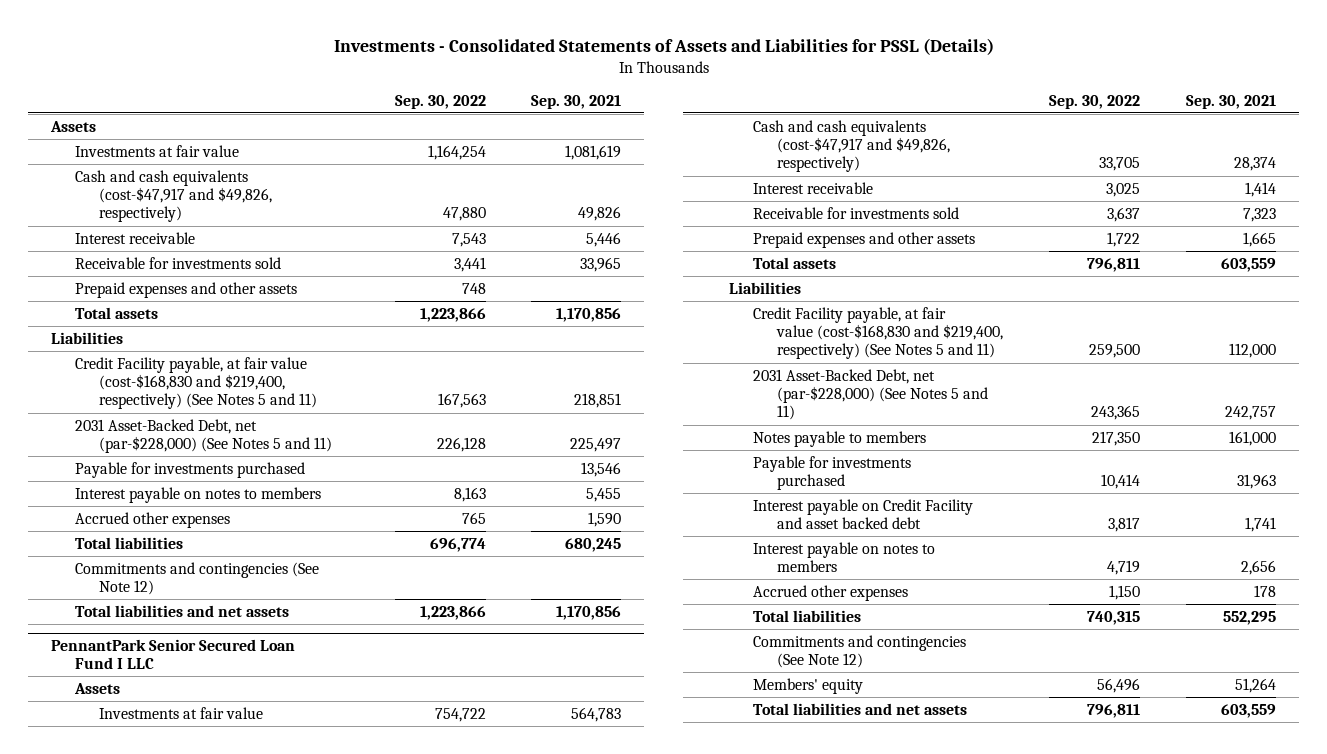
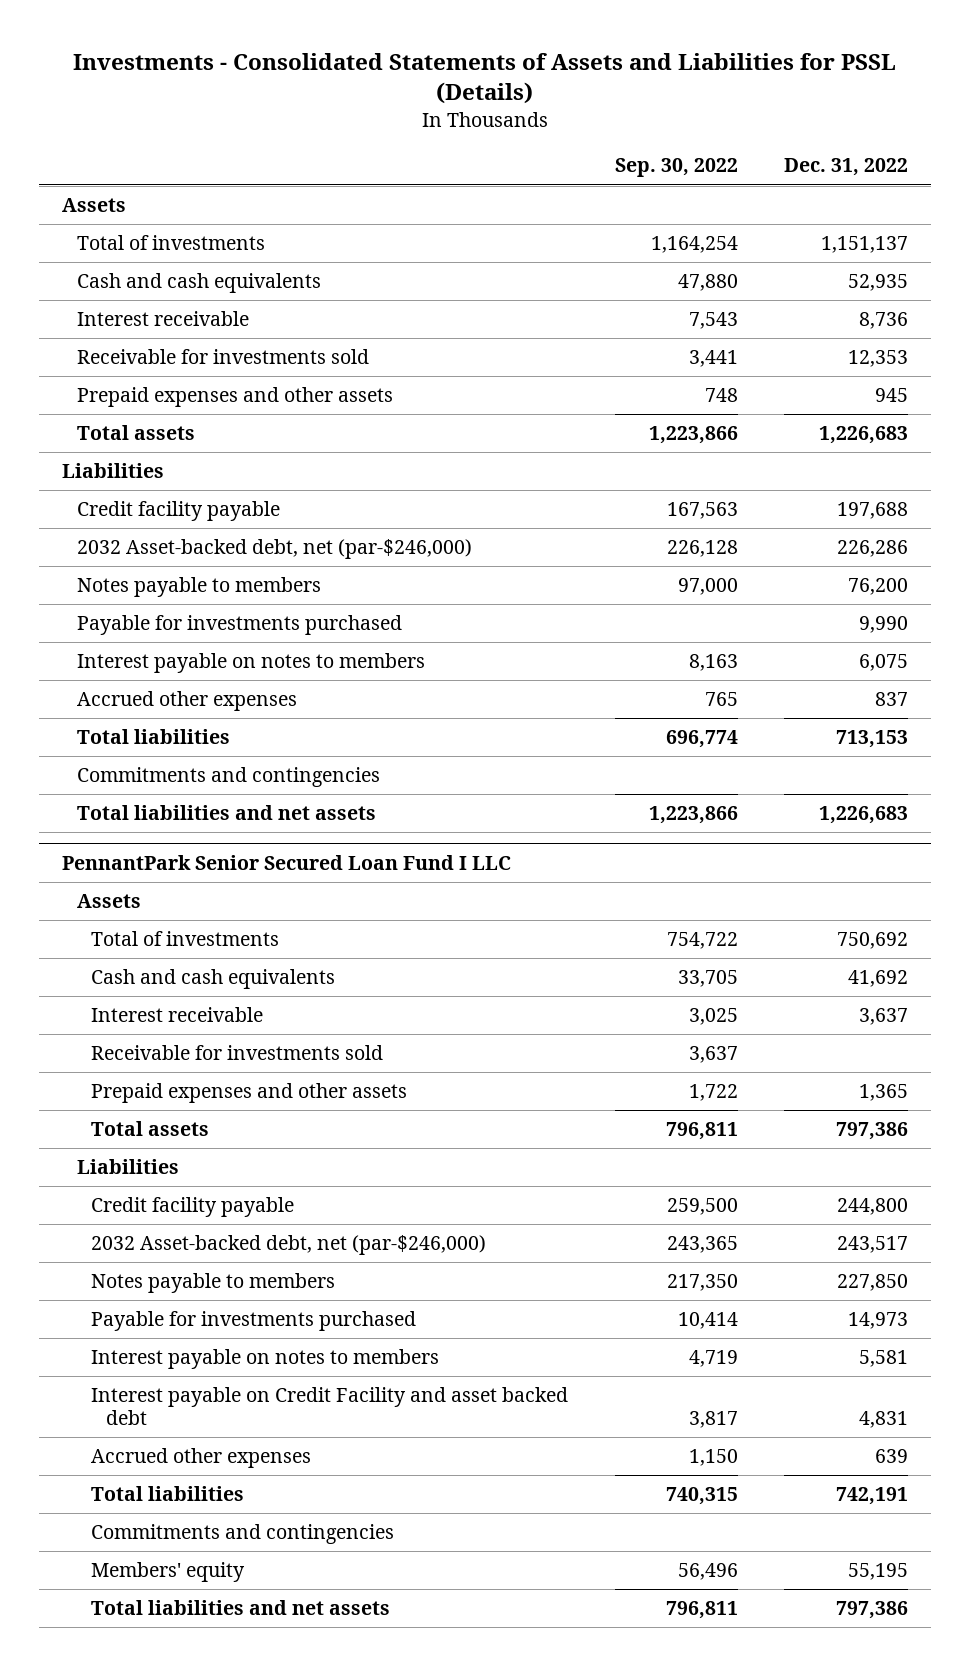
- | Sep. 30, 2022 | Sep. 30, 2021
+ | Sep. 30, 2022 | Dec. 31, 2022
- Investments at fair value | 1,164,254 | 1,081,619
- Cash and cash equivalents (cost-$47,917 and $49,826, respectively) | 47,880 | 49,826
+ Total of investments | 1,164,254 | 1,151,137
+ Cash and cash equivalents | 47,880 | 52,935
- Credit Facility payable, at fair value (cost-$168,830 and $219,400, respectively) (See Notes 5 and 11) | 167,563 | 218,851
- 2031 Asset-Backed Debt, net (par-$228,000) (See Notes 5 and 11) | 226,128 | 225,497
+ Credit facility payable | 167,563 | 197,688
+ 2032 Asset-backed debt, net (par-$246,000) | 226,128 | 226,286
+ Notes payable to members | 97,000 | 76,200
- Commitments and contingencies (See Note 12)
+ Commitments and contingencies
@ PennantPark Senior Secured Loan Fund I LLC
- Investments at fair value | 754,722 | 564,783
- Cash and cash equivalents (cost-$47,917 and $49,826, respectively) | 33,705 | 28,374
+ Total of investments | 754,722 | 750,692
+ Cash and cash equivalents | 33,705 | 41,692
- Credit Facility payable, at fair value (cost-$168,830 and $219,400, respectively) (See Notes 5 and 11) | 259,500 | 112,000
- 2031 Asset-Backed Debt, net (par-$228,000) (See Notes 5 and 11) | 243,365 | 242,757
+ Credit facility payable | 259,500 | 244,800
+ 2032 Asset-backed debt, net (par-$246,000) | 243,365 | 243,517
moved down: Interest payable on Credit Facility and asset backed debt | 3,817 | 4,831
- Commitments and contingencies (See Note 12)
+ Commitments and contingencies

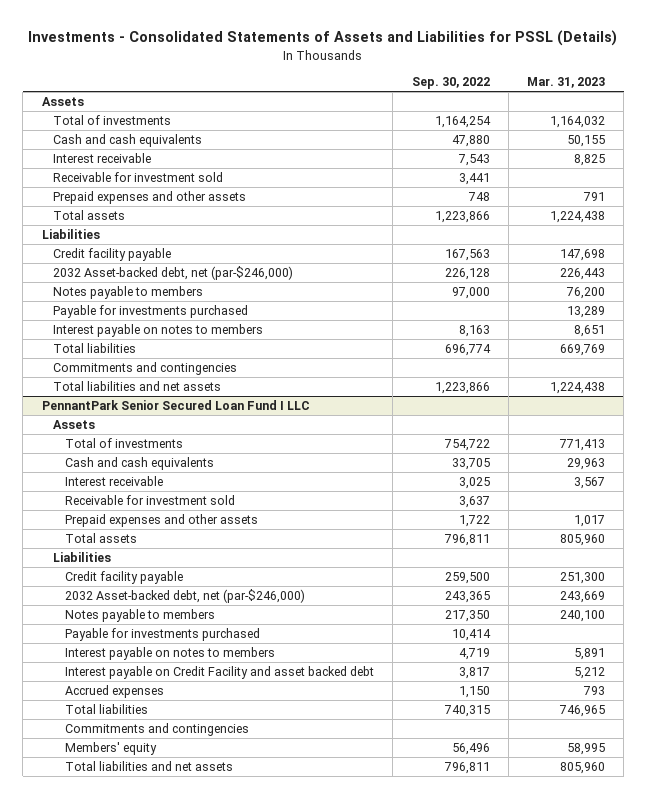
- | Sep. 30, 2022 | Dec. 31, 2022
+ | Sep. 30, 2022 | Mar. 31, 2023
- Receivable for investments sold | 3,441 | 12,353
+ Receivable for investment sold | 3,441 |
- Accrued other expenses | 765 | 837
@ PennantPark Senior Secured Loan Fund I LLC
- Receivable for investments sold | 3,637 |
+ Receivable for investment sold | 3,637 |
- Accrued other expenses | 1,150 | 639
+ Accrued expenses | 1,150 | 793

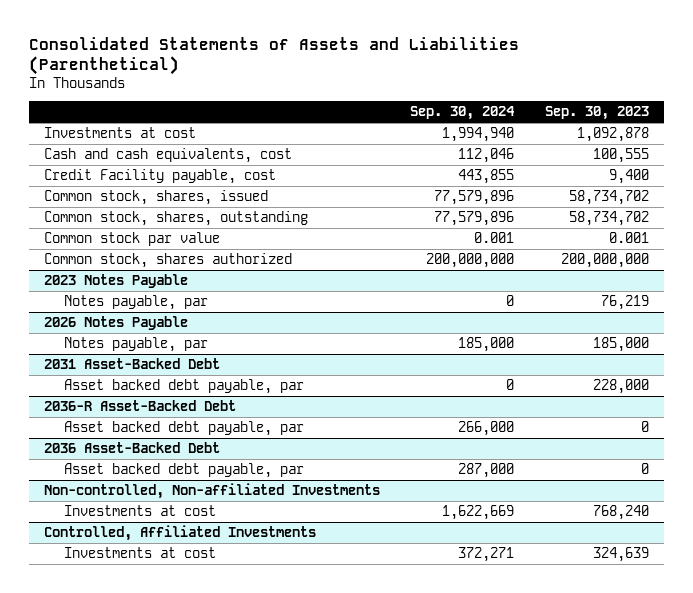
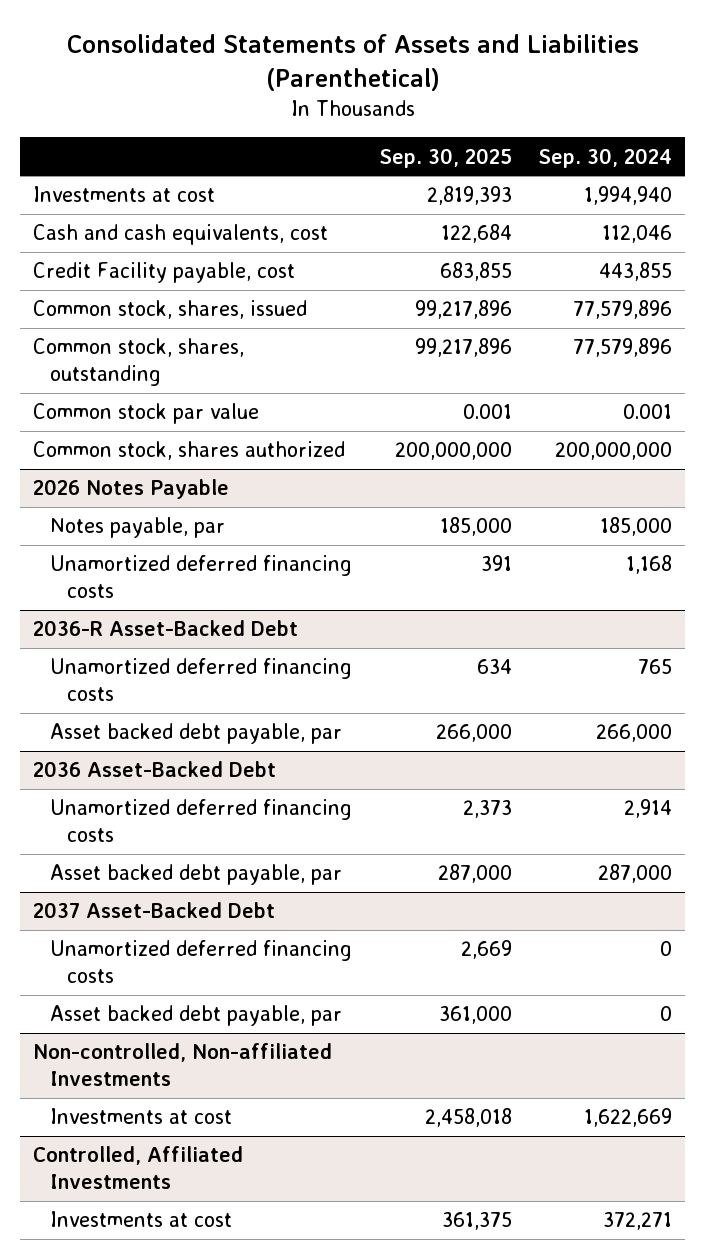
- | Sep. 30, 2024 | Sep. 30, 2023
+ | Sep. 30, 2025 | Sep. 30, 2024
- 2023 Notes Payable
- Notes payable, par | 0 | 76,219
- 2031 Asset-Backed Debt
- Asset backed debt payable, par | 0 | 228,000
@ 2026 Notes Payable
+ Unamortized deferred financing costs | 391 | 1,168
@ 2036-R Asset-Backed Debt
+ Unamortized deferred financing costs | 634 | 765
@ 2036 Asset-Backed Debt
+ Unamortized deferred financing costs | 2,373 | 2,914
+ 2037 Asset-Backed Debt
+ Unamortized deferred financing costs | 2,669 | 0
+ Asset backed debt payable, par | 361,000 | 0

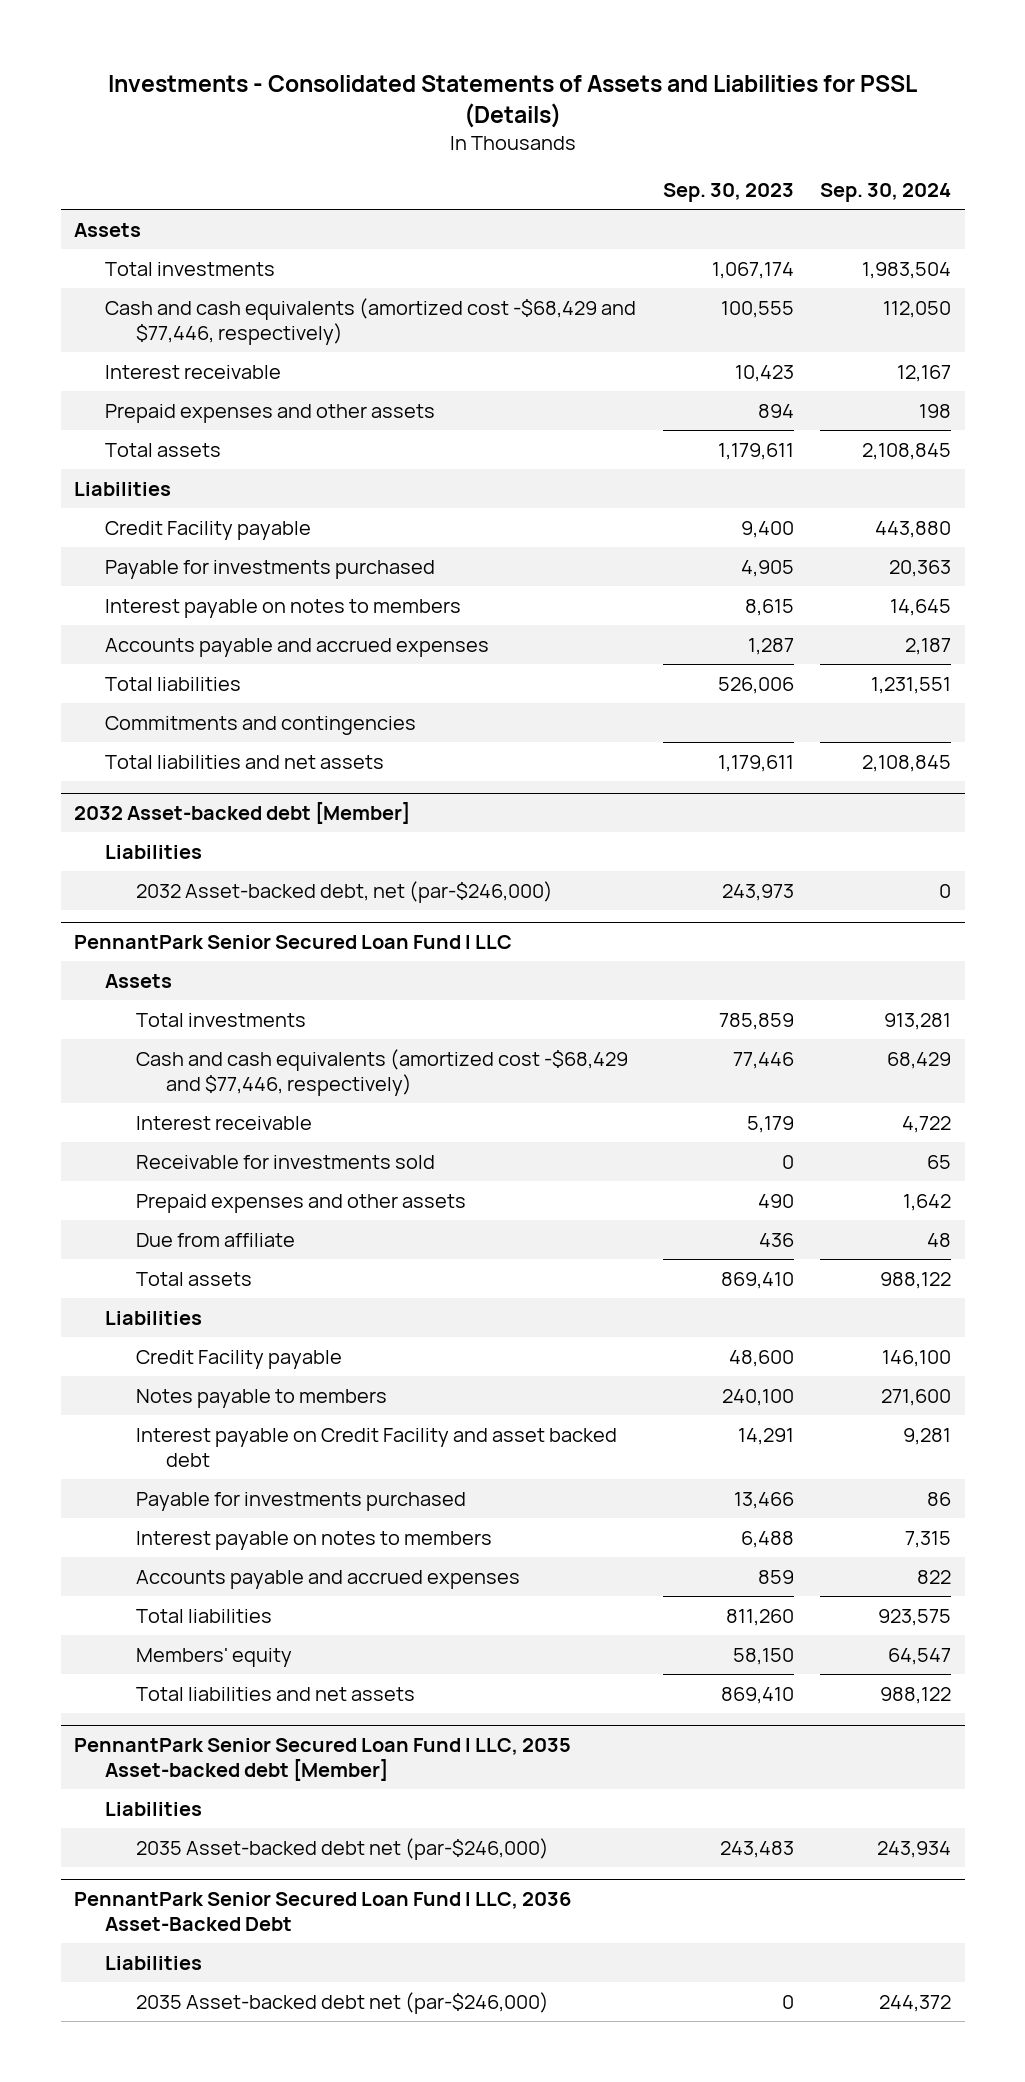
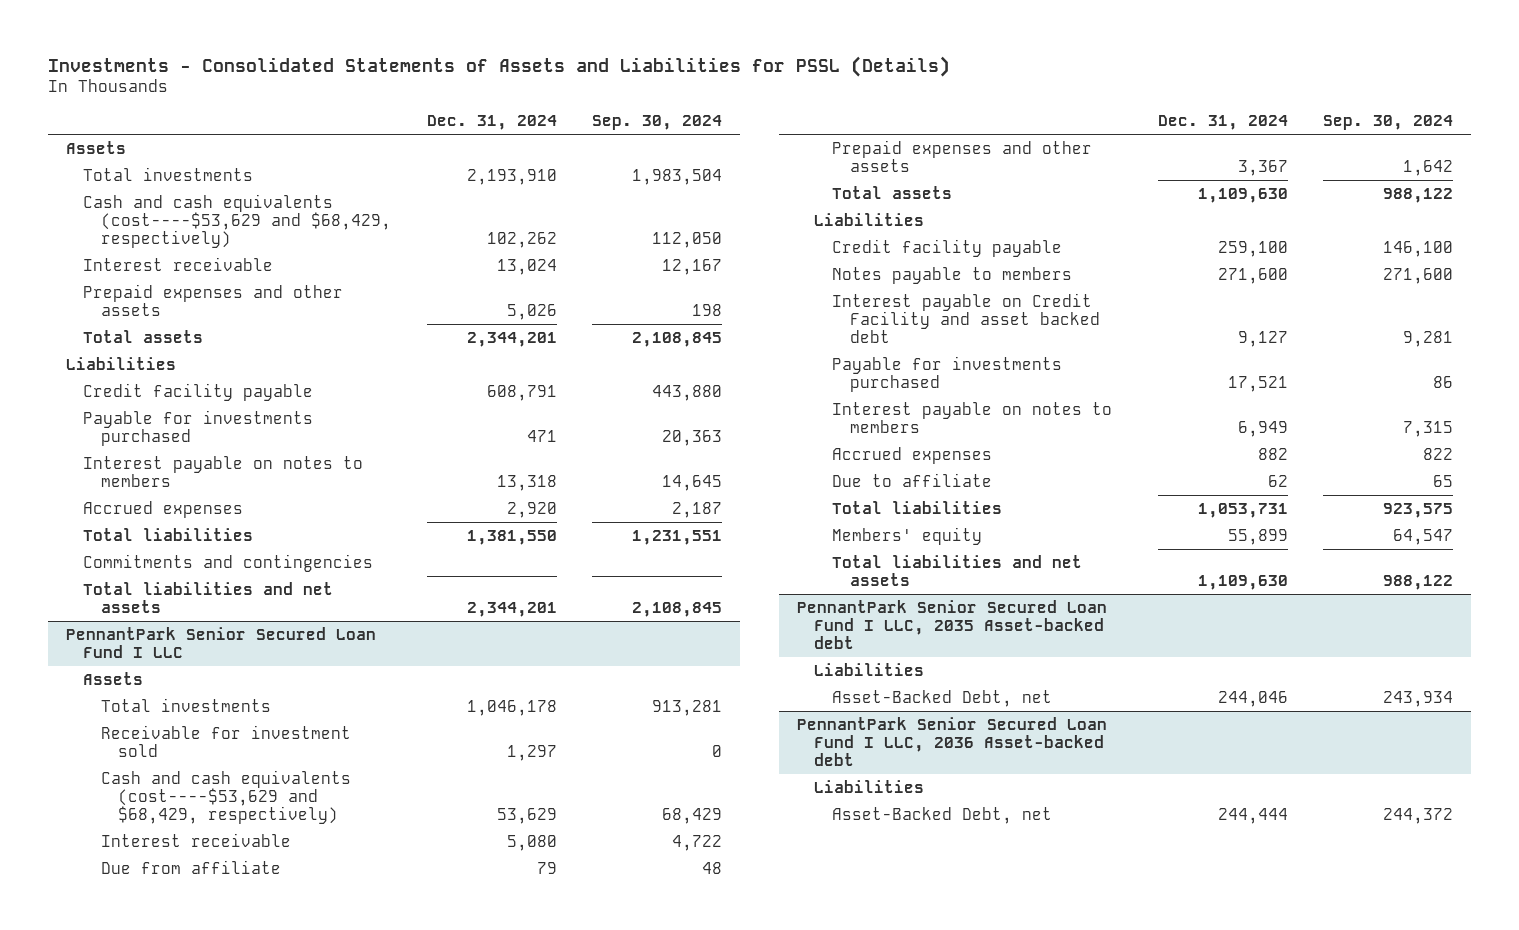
- | Sep. 30, 2023 | Sep. 30, 2024
+ | Dec. 31, 2024 | Sep. 30, 2024
- Cash and cash equivalents (amortized cost -$68,429 and $77,446, respectively) | 100,555 | 112,050
+ Cash and cash equivalents (cost----$53,629 and $68,429, respectively) | 102,262 | 112,050
- Credit Facility payable | 9,400 | 443,880
+ Credit facility payable | 608,791 | 443,880
- Accounts payable and accrued expenses | 1,287 | 2,187
+ Accrued expenses | 2,920 | 2,187
- 2032 Asset-backed debt [Member]
- Liabilities
- 2032 Asset-backed debt, net (par-$246,000) | 243,973 | 0
@ PennantPark Senior Secured Loan Fund I LLC
- Cash and cash equivalents (amortized cost -$68,429 and $77,446, respectively) | 77,446 | 68,429
+ Receivable for investment sold | 1,297 | 0
+ Cash and cash equivalents (cost----$53,629 and $68,429, respectively) | 53,629 | 68,429
- Receivable for investments sold | 0 | 65
moved down: Prepaid expenses and other assets | 3,367 | 1,642
- Credit Facility payable | 48,600 | 146,100
+ Credit facility payable | 259,100 | 146,100
- Accounts payable and accrued expenses | 859 | 822
+ Accrued expenses | 882 | 822
+ Due to affiliate | 62 | 65
- PennantPark Senior Secured Loan Fund I LLC, 2035 Asset-backed debt [Member]
+ PennantPark Senior Secured Loan Fund I LLC, 2035 Asset-backed debt
- 2035 Asset-backed debt net (par-$246,000) | 243,483 | 243,934
- PennantPark Senior Secured Loan Fund I LLC, 2036 Asset-Backed Debt
+ Asset-Backed Debt, net | 244,046 | 243,934
+ PennantPark Senior Secured Loan Fund I LLC, 2036 Asset-backed debt
- 2035 Asset-backed debt net (par-$246,000) | 0 | 244,372
+ Asset-Backed Debt, net | 244,444 | 244,372

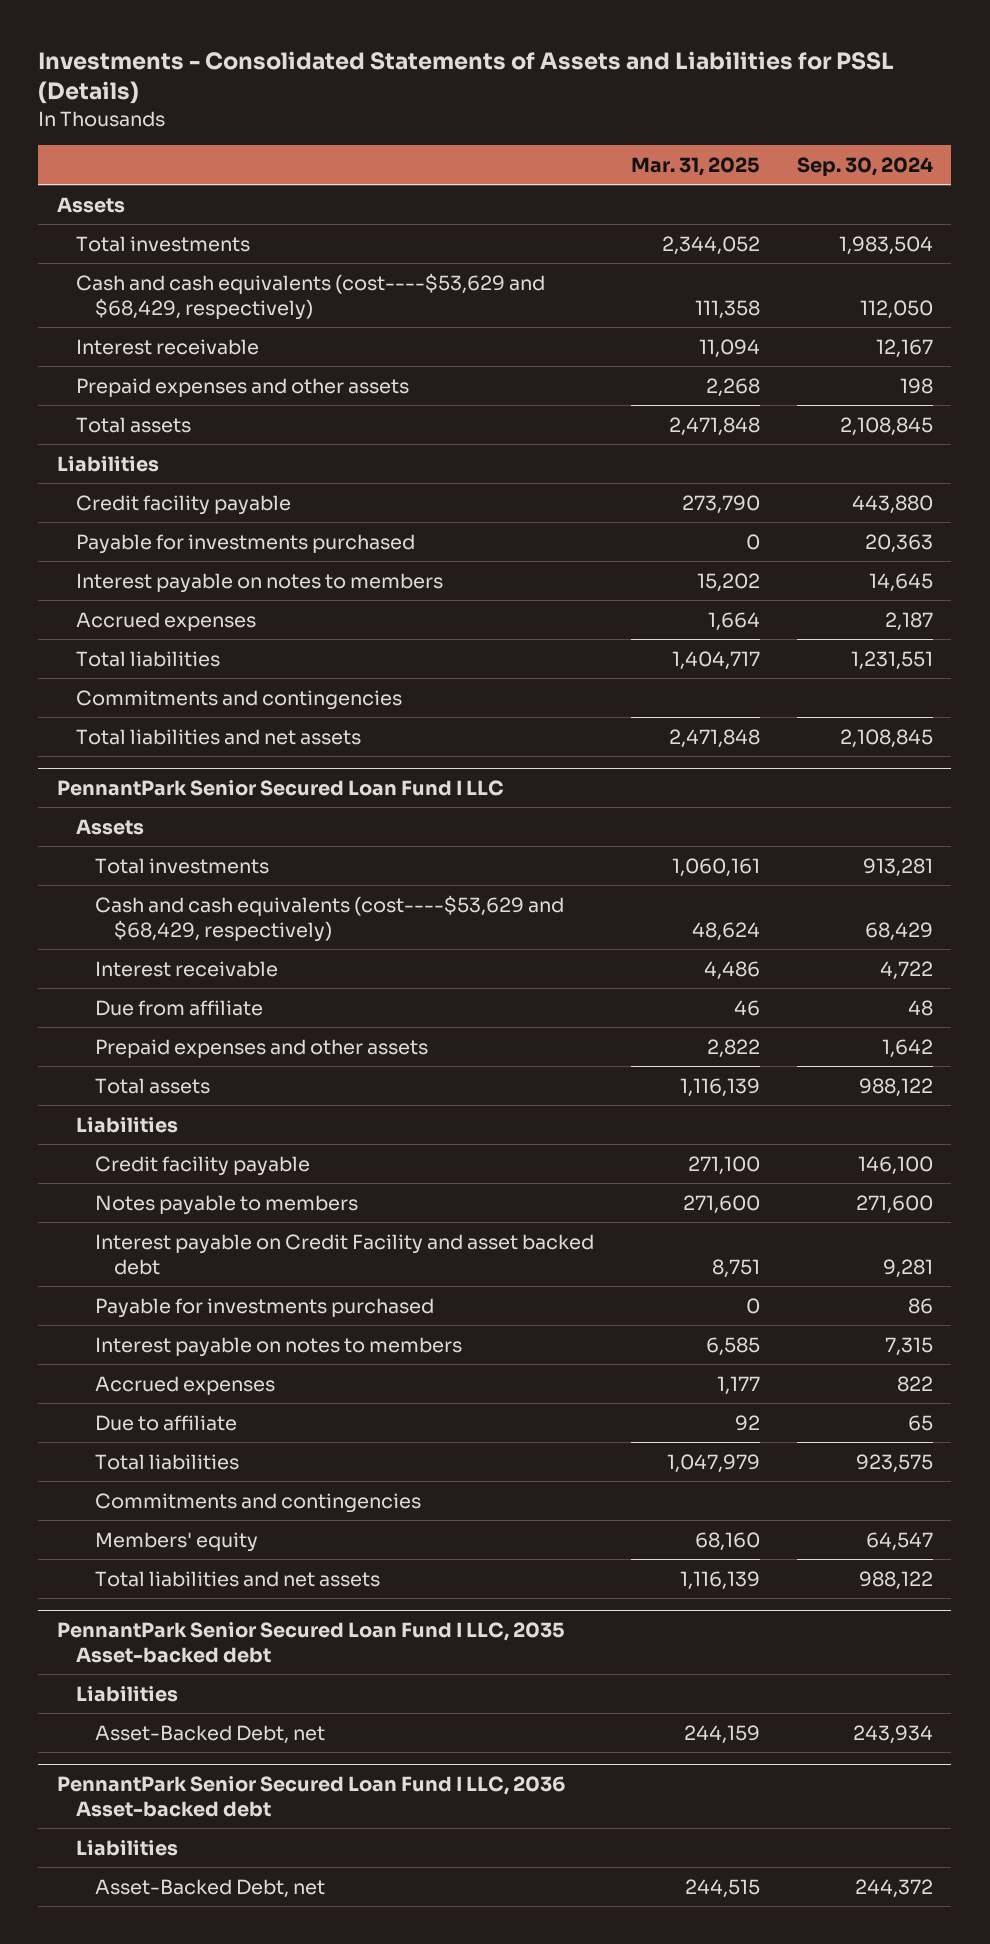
- | Dec. 31, 2024 | Sep. 30, 2024
+ | Mar. 31, 2025 | Sep. 30, 2024
@ PennantPark Senior Secured Loan Fund I LLC
- Receivable for investment sold | 1,297 | 0
+ Commitments and contingencies

